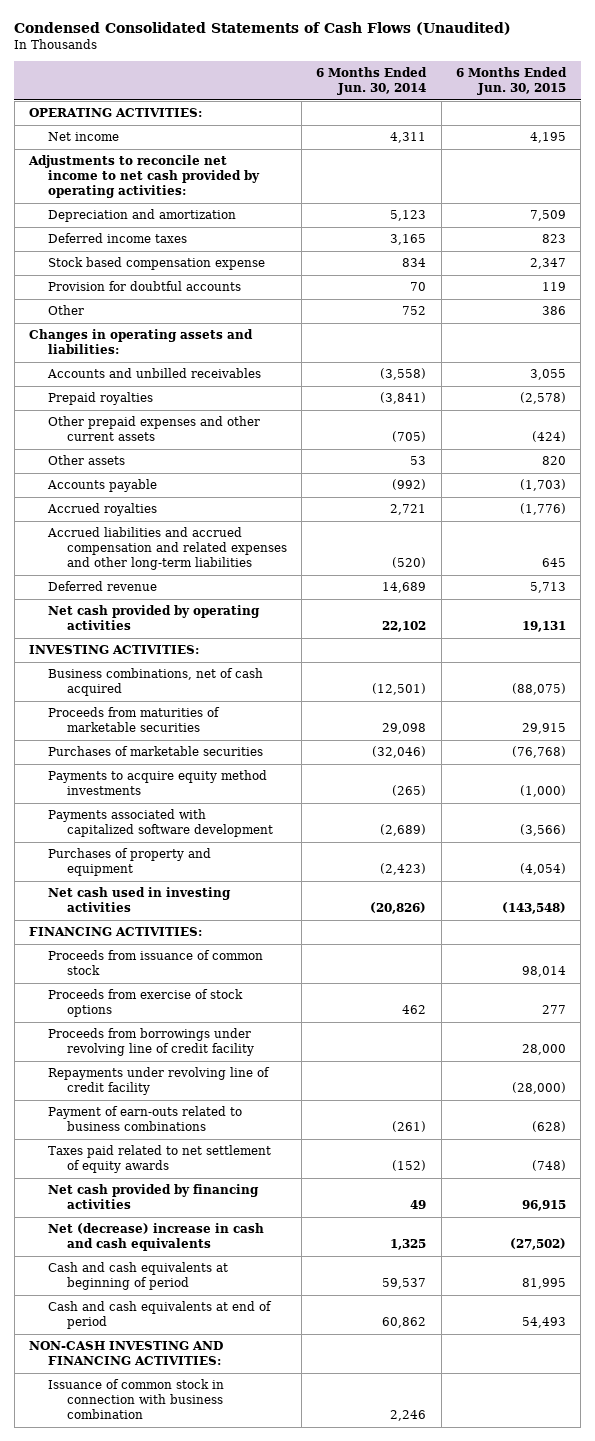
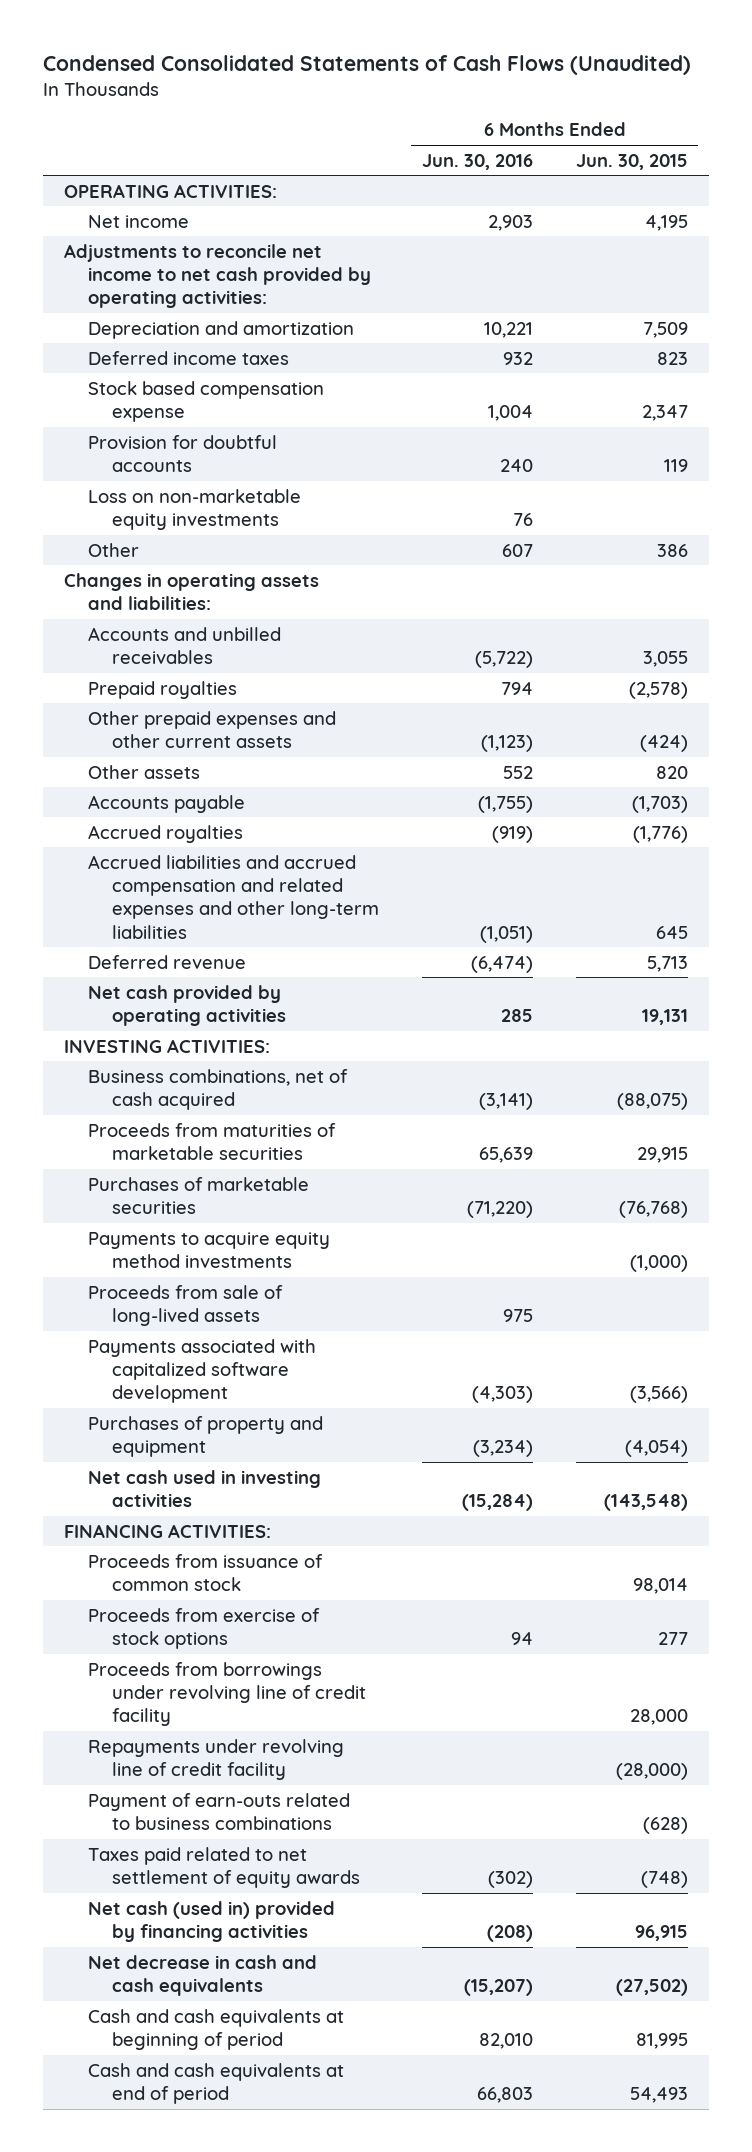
- | 6 Months Ended Jun. 30, 2014 | 6 Months Ended Jun. 30, 2015
+ | 6 Months Ended Jun. 30, 2016 | 6 Months Ended Jun. 30, 2015
+ Loss on non-marketable equity investments | 76 |
+ Proceeds from sale of long-lived assets | 975 |
- Net cash provided by financing activities | 49 | 96,915
- Net (decrease) increase in cash and cash equivalents | 1,325 | (27,502)
+ Net cash (used in) provided by financing activities | (208) | 96,915
+ Net decrease in cash and cash equivalents | (15,207) | (27,502)
- NON-CASH INVESTING AND FINANCING ACTIVITIES:
- Issuance of common stock in connection with business combination | 2,246 |

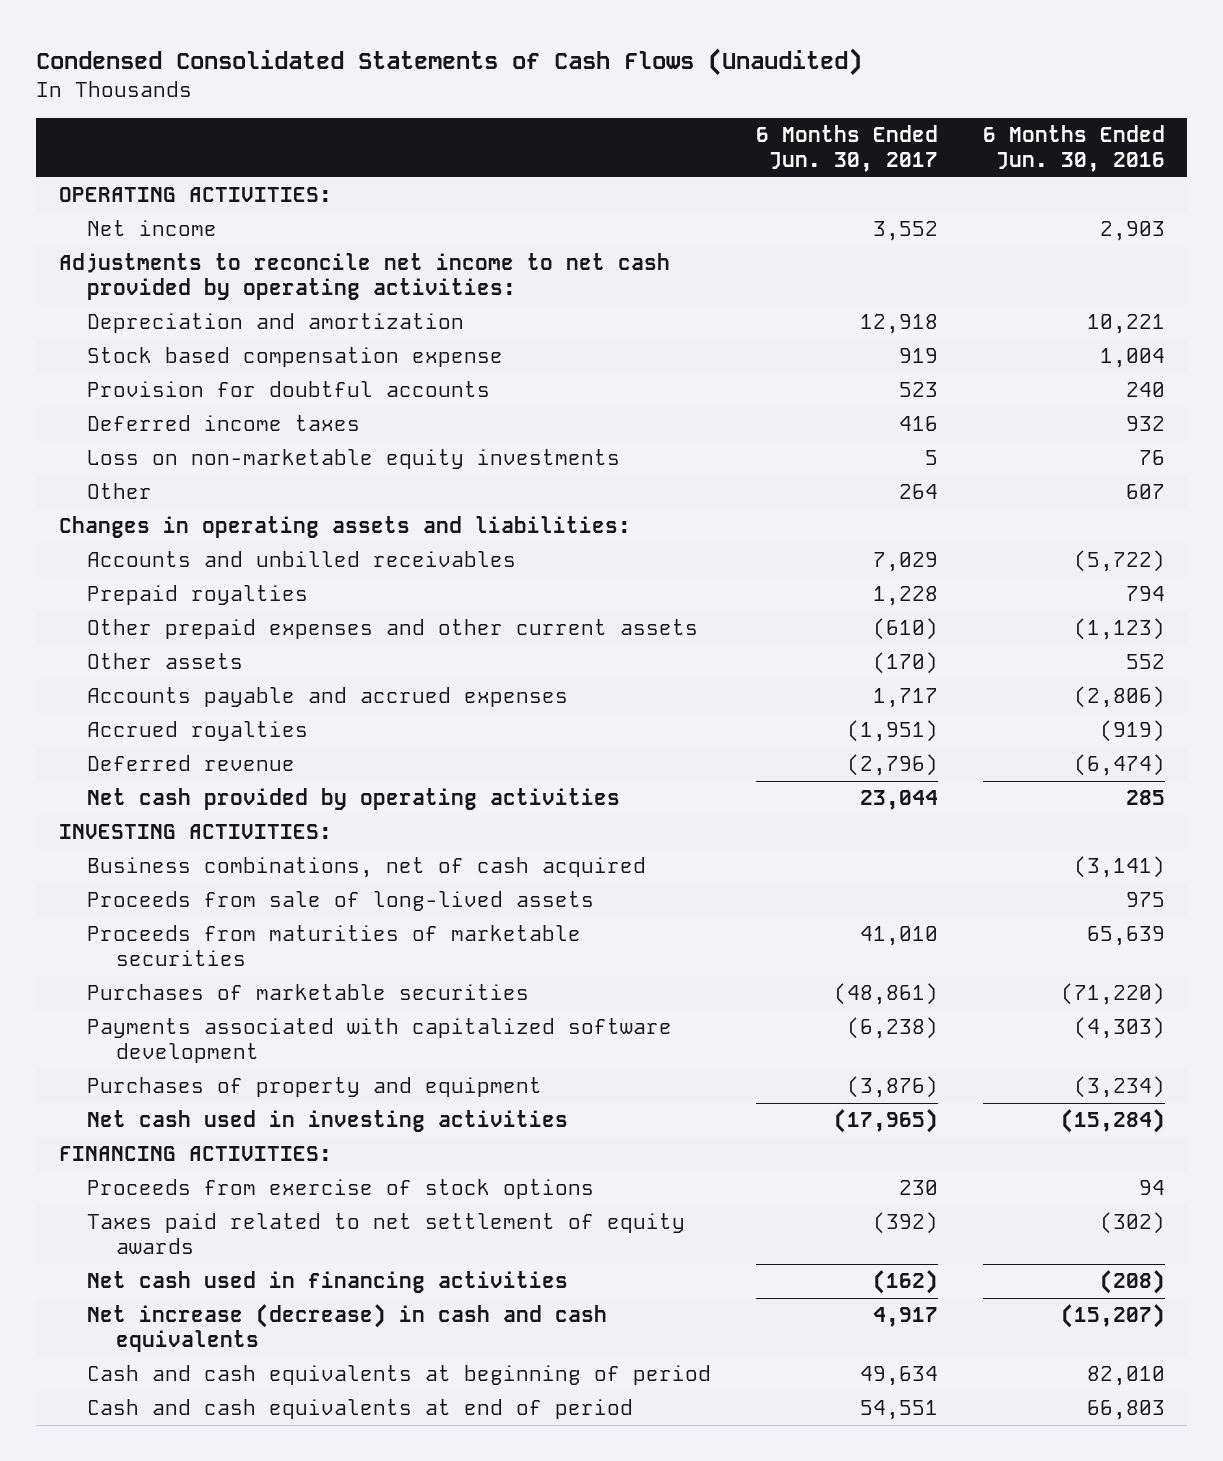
- | 6 Months Ended Jun. 30, 2016 | 6 Months Ended Jun. 30, 2015
+ | 6 Months Ended Jun. 30, 2017 | 6 Months Ended Jun. 30, 2016
moved down: Deferred income taxes | 416 | 932
- Accounts payable | (1,755) | (1,703)
+ Accounts payable and accrued expenses | 1,717 | (2,806)
- Accrued liabilities and accrued compensation and related expenses and other long-term liabilities | (1,051) | 645
moved up: Proceeds from sale of long-lived assets | | 975
- Payments to acquire equity method investments | | (1,000)
- Proceeds from issuance of common stock | | 98,014
- Proceeds from borrowings under revolving line of credit facility | | 28,000
- Repayments under revolving line of credit facility | | (28,000)
- Payment of earn-outs related to business combinations | | (628)
- Net cash (used in) provided by financing activities | (208) | 96,915
- Net decrease in cash and cash equivalents | (15,207) | (27,502)
+ Net cash used in financing activities | (162) | (208)
+ Net increase (decrease) in cash and cash equivalents | 4,917 | (15,207)

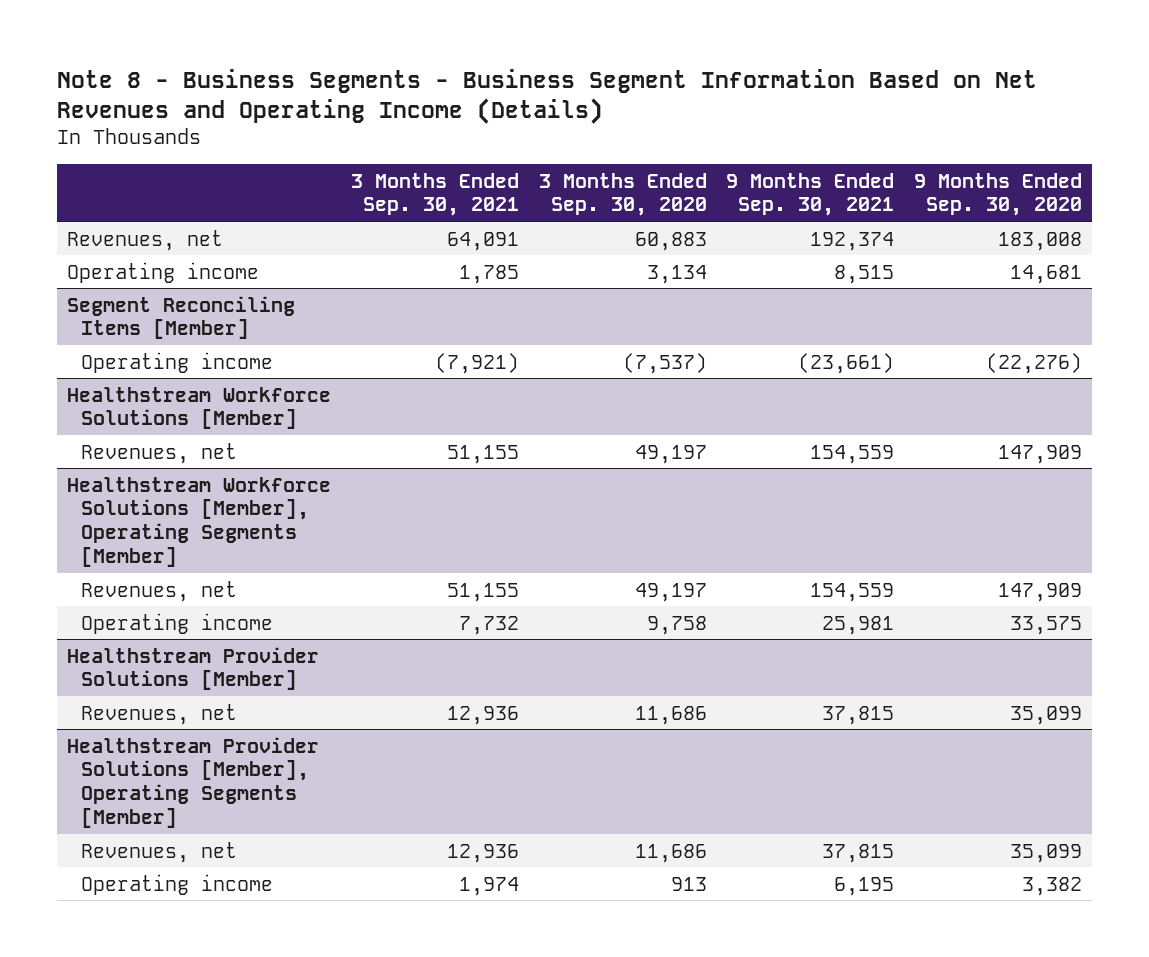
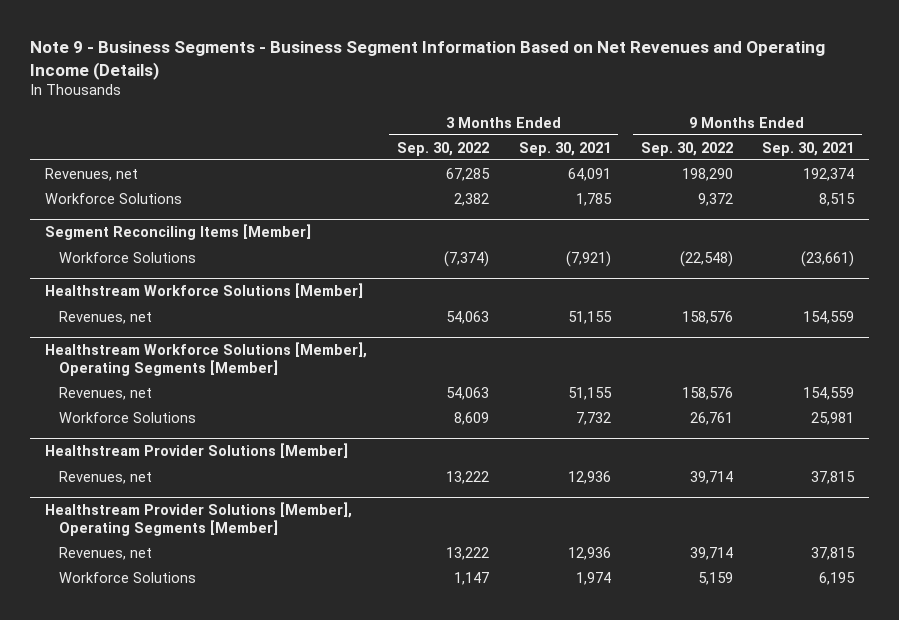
- Note 8 - Business Segments - Business Segment Information Based on Net Revenues and Operating Income (Details)
+ Note 9 - Business Segments - Business Segment Information Based on Net Revenues and Operating Income (Details)
- | 3 Months Ended Sep. 30, 2021 | 3 Months Ended Sep. 30, 2020 | 9 Months Ended Sep. 30, 2021 | 9 Months Ended Sep. 30, 2020
+ | 3 Months Ended Sep. 30, 2022 | 3 Months Ended Sep. 30, 2021 | 9 Months Ended Sep. 30, 2022 | 9 Months Ended Sep. 30, 2021
- Operating income | 1,785 | 3,134 | 8,515 | 14,681
+ Workforce Solutions | 2,382 | 1,785 | 9,372 | 8,515
@ Segment Reconciling Items [Member]
- Operating income | (7,921) | (7,537) | (23,661) | (22,276)
+ Workforce Solutions | (7,374) | (7,921) | (22,548) | (23,661)
@ Healthstream Workforce Solutions [Member], Operating Segments [Member]
- Operating income | 7,732 | 9,758 | 25,981 | 33,575
+ Workforce Solutions | 8,609 | 7,732 | 26,761 | 25,981
@ Healthstream Provider Solutions [Member], Operating Segments [Member]
- Operating income | 1,974 | 913 | 6,195 | 3,382
+ Workforce Solutions | 1,147 | 1,974 | 5,159 | 6,195

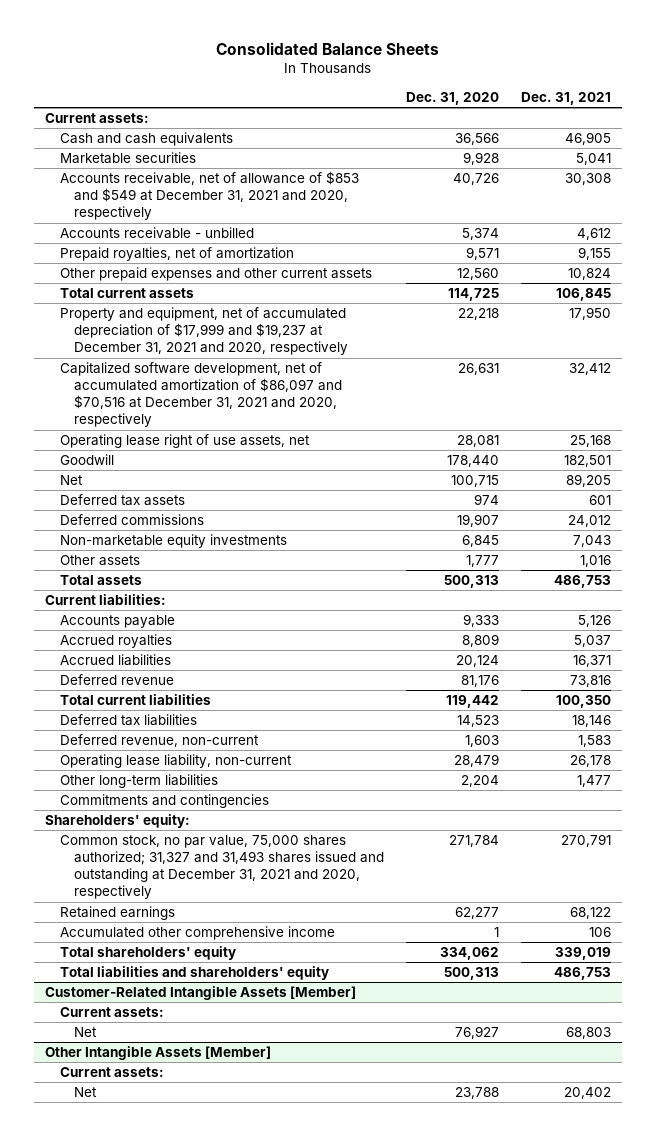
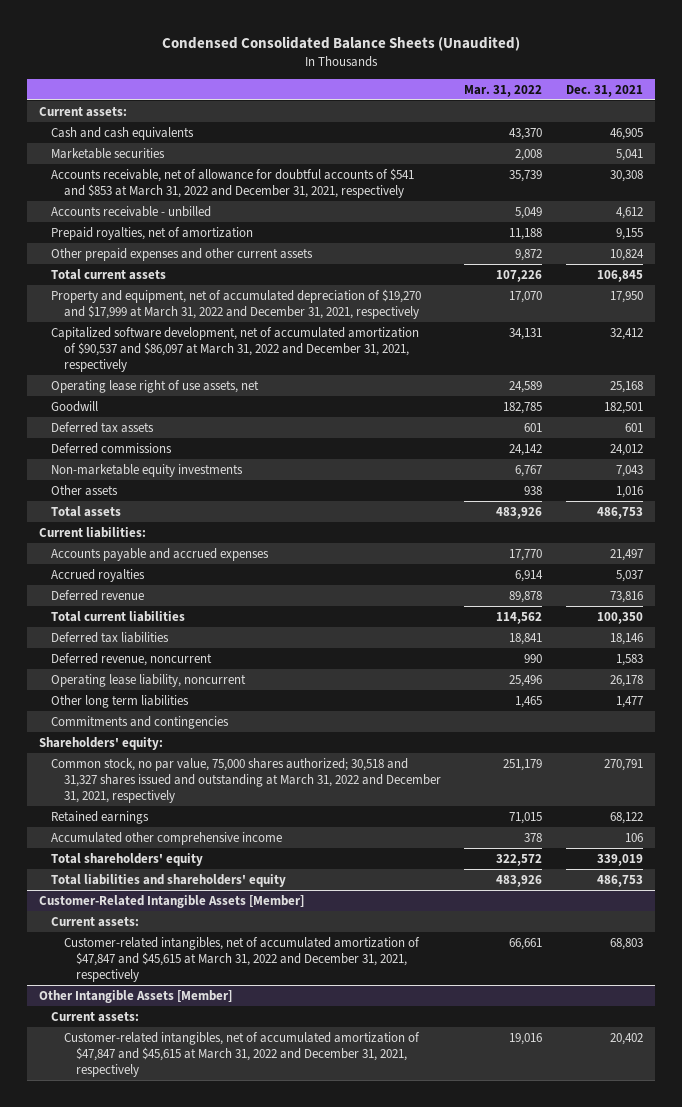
- Consolidated Balance Sheets
+ Condensed Consolidated Balance Sheets (Unaudited)
- | Dec. 31, 2020 | Dec. 31, 2021
+ | Mar. 31, 2022 | Dec. 31, 2021
- Accounts receivable, net of allowance of $853 and $549 at December 31, 2021 and 2020, respectively | 40,726 | 30,308
+ Accounts receivable, net of allowance for doubtful accounts of $541 and $853 at March 31, 2022 and December 31, 2021, respectively | 35,739 | 30,308
- Property and equipment, net of accumulated depreciation of $17,999 and $19,237 at December 31, 2021 and 2020, respectively | 22,218 | 17,950
- Capitalized software development, net of accumulated amortization of $86,097 and $70,516 at December 31, 2021 and 2020, respectively | 26,631 | 32,412
+ Property and equipment, net of accumulated depreciation of $19,270 and $17,999 at March 31, 2022 and December 31, 2021, respectively | 17,070 | 17,950
+ Capitalized software development, net of accumulated amortization of $90,537 and $86,097 at March 31, 2022 and December 31, 2021, respectively | 34,131 | 32,412
- Net | 100,715 | 89,205
- Accounts payable | 9,333 | 5,126
+ Accounts payable and accrued expenses | 17,770 | 21,497
- Accrued liabilities | 20,124 | 16,371
- Deferred revenue, non-current | 1,603 | 1,583
- Operating lease liability, non-current | 28,479 | 26,178
- Other long-term liabilities | 2,204 | 1,477
+ Deferred revenue, noncurrent | 990 | 1,583
+ Operating lease liability, noncurrent | 25,496 | 26,178
+ Other long term liabilities | 1,465 | 1,477
- Common stock, no par value, 75,000 shares authorized; 31,327 and 31,493 shares issued and outstanding at December 31, 2021 and 2020, respectively | 271,784 | 270,791
+ Common stock, no par value, 75,000 shares authorized; 30,518 and 31,327 shares issued and outstanding at March 31, 2022 and December 31, 2021, respectively | 251,179 | 270,791
@ Customer-Related Intangible Assets [Member]
- Net | 76,927 | 68,803
+ Customer-related intangibles, net of accumulated amortization of $47,847 and $45,615 at March 31, 2022 and December 31, 2021, respectively | 66,661 | 68,803
@ Other Intangible Assets [Member]
- Net | 23,788 | 20,402
+ Customer-related intangibles, net of accumulated amortization of $47,847 and $45,615 at March 31, 2022 and December 31, 2021, respectively | 19,016 | 20,402

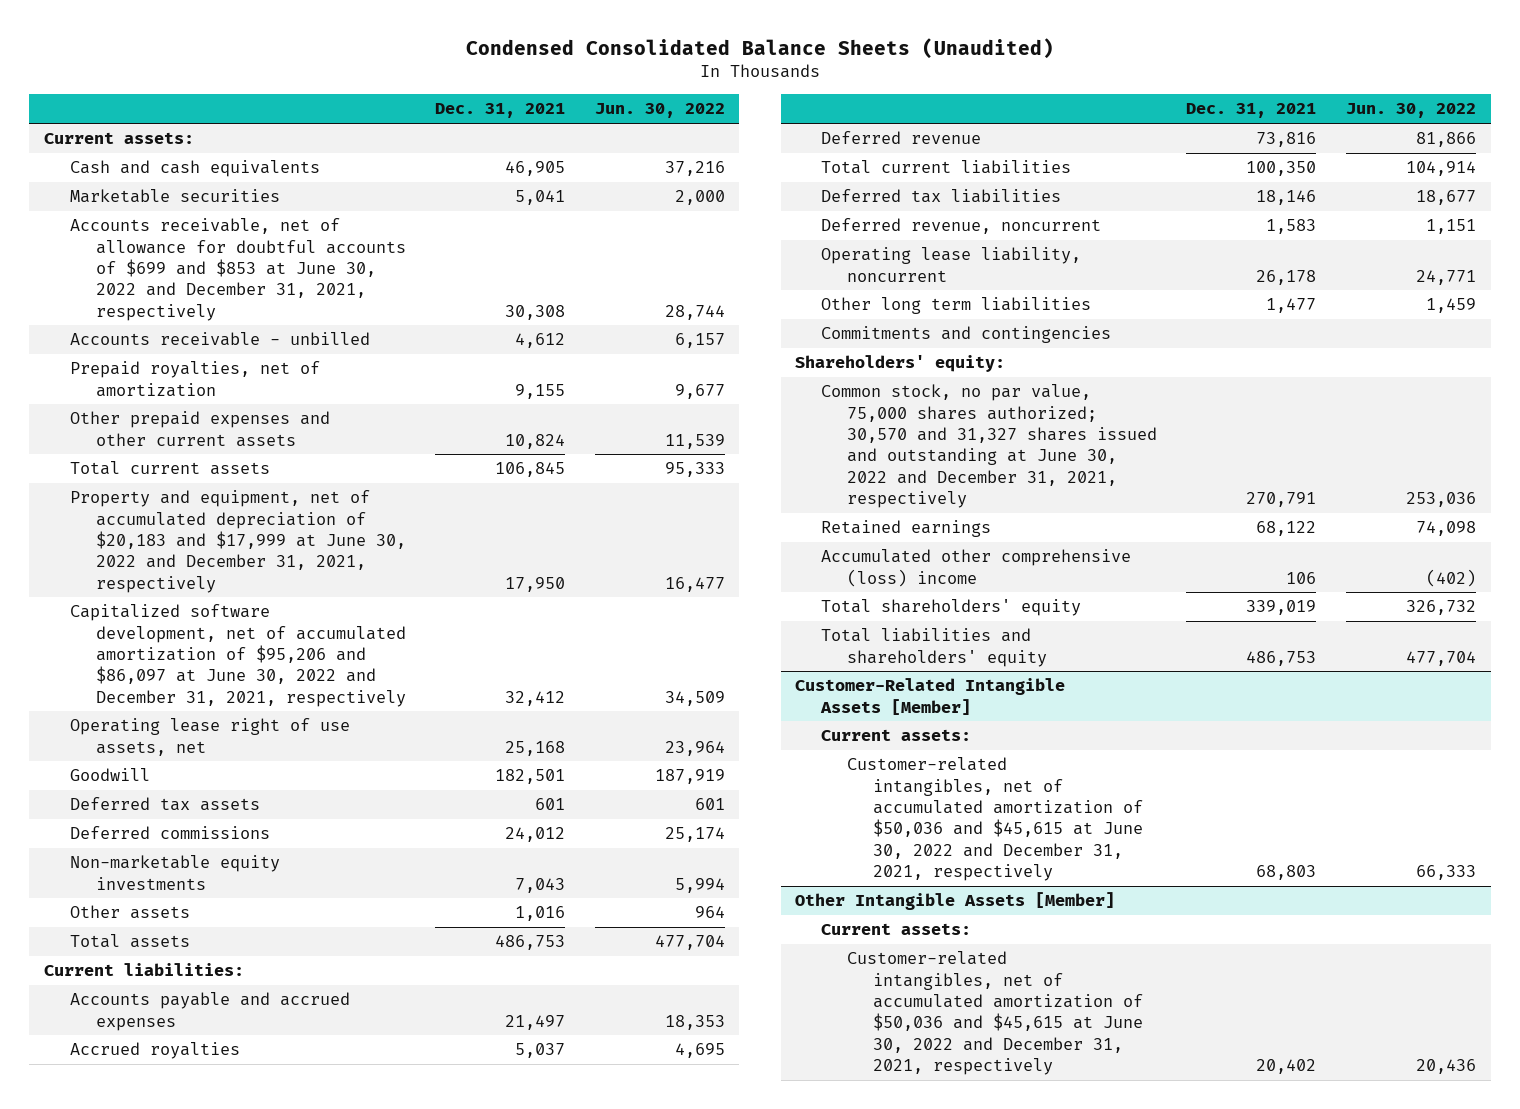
- | Mar. 31, 2022 | Dec. 31, 2021
+ | Dec. 31, 2021 | Jun. 30, 2022
- Accounts receivable, net of allowance for doubtful accounts of $541 and $853 at March 31, 2022 and December 31, 2021, respectively | 35,739 | 30,308
+ Accounts receivable, net of allowance for doubtful accounts of $699 and $853 at June 30, 2022 and December 31, 2021, respectively | 30,308 | 28,744
- Property and equipment, net of accumulated depreciation of $19,270 and $17,999 at March 31, 2022 and December 31, 2021, respectively | 17,070 | 17,950
- Capitalized software development, net of accumulated amortization of $90,537 and $86,097 at March 31, 2022 and December 31, 2021, respectively | 34,131 | 32,412
+ Property and equipment, net of accumulated depreciation of $20,183 and $17,999 at June 30, 2022 and December 31, 2021, respectively | 17,950 | 16,477
+ Capitalized software development, net of accumulated amortization of $95,206 and $86,097 at June 30, 2022 and December 31, 2021, respectively | 32,412 | 34,509
- Common stock, no par value, 75,000 shares authorized; 30,518 and 31,327 shares issued and outstanding at March 31, 2022 and December 31, 2021, respectively | 251,179 | 270,791
+ Common stock, no par value, 75,000 shares authorized; 30,570 and 31,327 shares issued and outstanding at June 30, 2022 and December 31, 2021, respectively | 270,791 | 253,036
- Accumulated other comprehensive income | 378 | 106
+ Accumulated other comprehensive (loss) income | 106 | (402)
@ Customer-Related Intangible Assets [Member]
- Customer-related intangibles, net of accumulated amortization of $47,847 and $45,615 at March 31, 2022 and December 31, 2021, respectively | 66,661 | 68,803
+ Customer-related intangibles, net of accumulated amortization of $50,036 and $45,615 at June 30, 2022 and December 31, 2021, respectively | 68,803 | 66,333
@ Other Intangible Assets [Member]
- Customer-related intangibles, net of accumulated amortization of $47,847 and $45,615 at March 31, 2022 and December 31, 2021, respectively | 19,016 | 20,402
+ Customer-related intangibles, net of accumulated amortization of $50,036 and $45,615 at June 30, 2022 and December 31, 2021, respectively | 20,402 | 20,436

